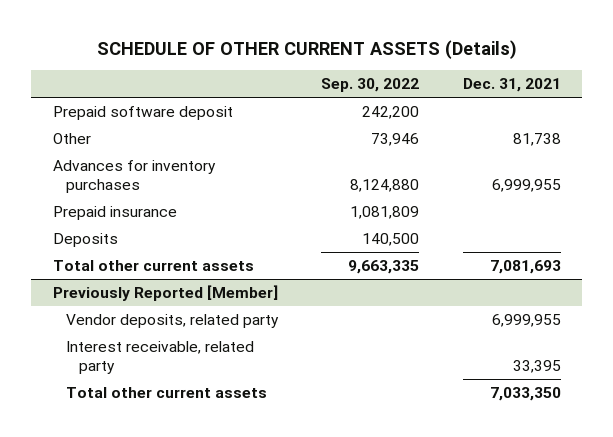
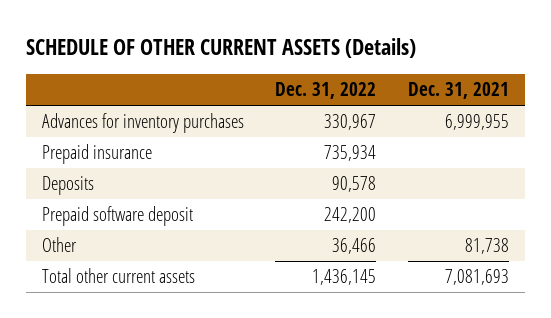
- | Sep. 30, 2022 | Dec. 31, 2021
+ | Dec. 31, 2022 | Dec. 31, 2021
moved down: Prepaid software deposit | 242,200 |
moved down: Other | 36,466 | 81,738
- Previously Reported [Member]
- Vendor deposits, related party | | 6,999,955
- Interest receivable, related party | | 33,395
- Total other current assets | | 7,033,350

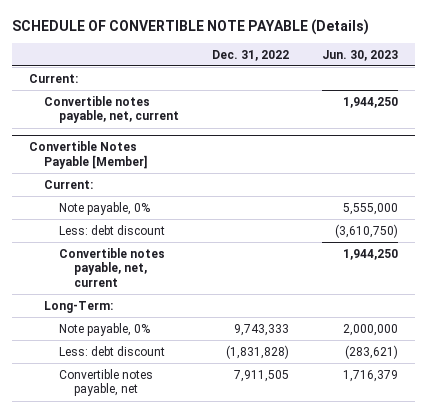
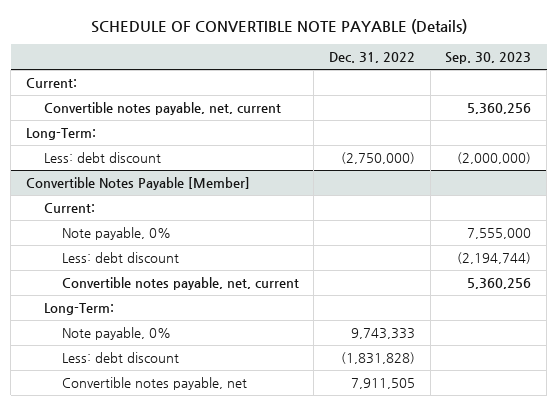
- | Dec. 31, 2022 | Jun. 30, 2023
+ | Dec. 31, 2022 | Sep. 30, 2023
+ Long-Term:
+ Less: debt discount | (2,750,000) | (2,000,000)

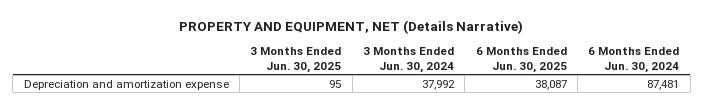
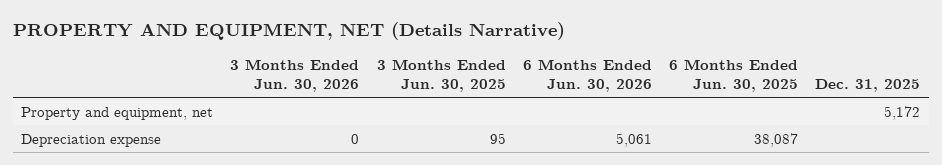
- | 3 Months Ended Jun. 30, 2025 | 3 Months Ended Jun. 30, 2024 | 6 Months Ended Jun. 30, 2025 | 6 Months Ended Jun. 30, 2024
+ | 3 Months Ended Jun. 30, 2026 | 3 Months Ended Jun. 30, 2025 | 6 Months Ended Jun. 30, 2026 | 6 Months Ended Jun. 30, 2025 | Dec. 31, 2025
- Depreciation and amortization expense | 95 | 37,992 | 38,087 | 87,481
+ Property and equipment, net | | | | | 5,172
+ Depreciation expense | 0 | 95 | 5,061 | 38,087 |

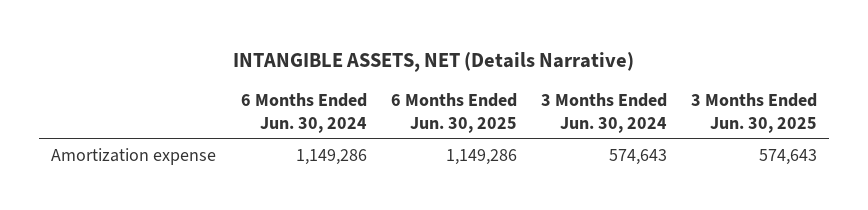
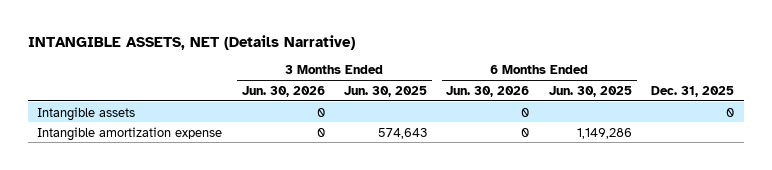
- | 6 Months Ended Jun. 30, 2024 | 6 Months Ended Jun. 30, 2025 | 3 Months Ended Jun. 30, 2024 | 3 Months Ended Jun. 30, 2025
+ | 3 Months Ended Jun. 30, 2026 | 3 Months Ended Jun. 30, 2025 | 6 Months Ended Jun. 30, 2026 | 6 Months Ended Jun. 30, 2025 | Dec. 31, 2025
- Amortization expense | 1,149,286 | 1,149,286 | 574,643 | 574,643
+ Intangible assets | 0 | | 0 | | 0
+ Intangible amortization expense | 0 | 574,643 | 0 | 1,149,286 |

